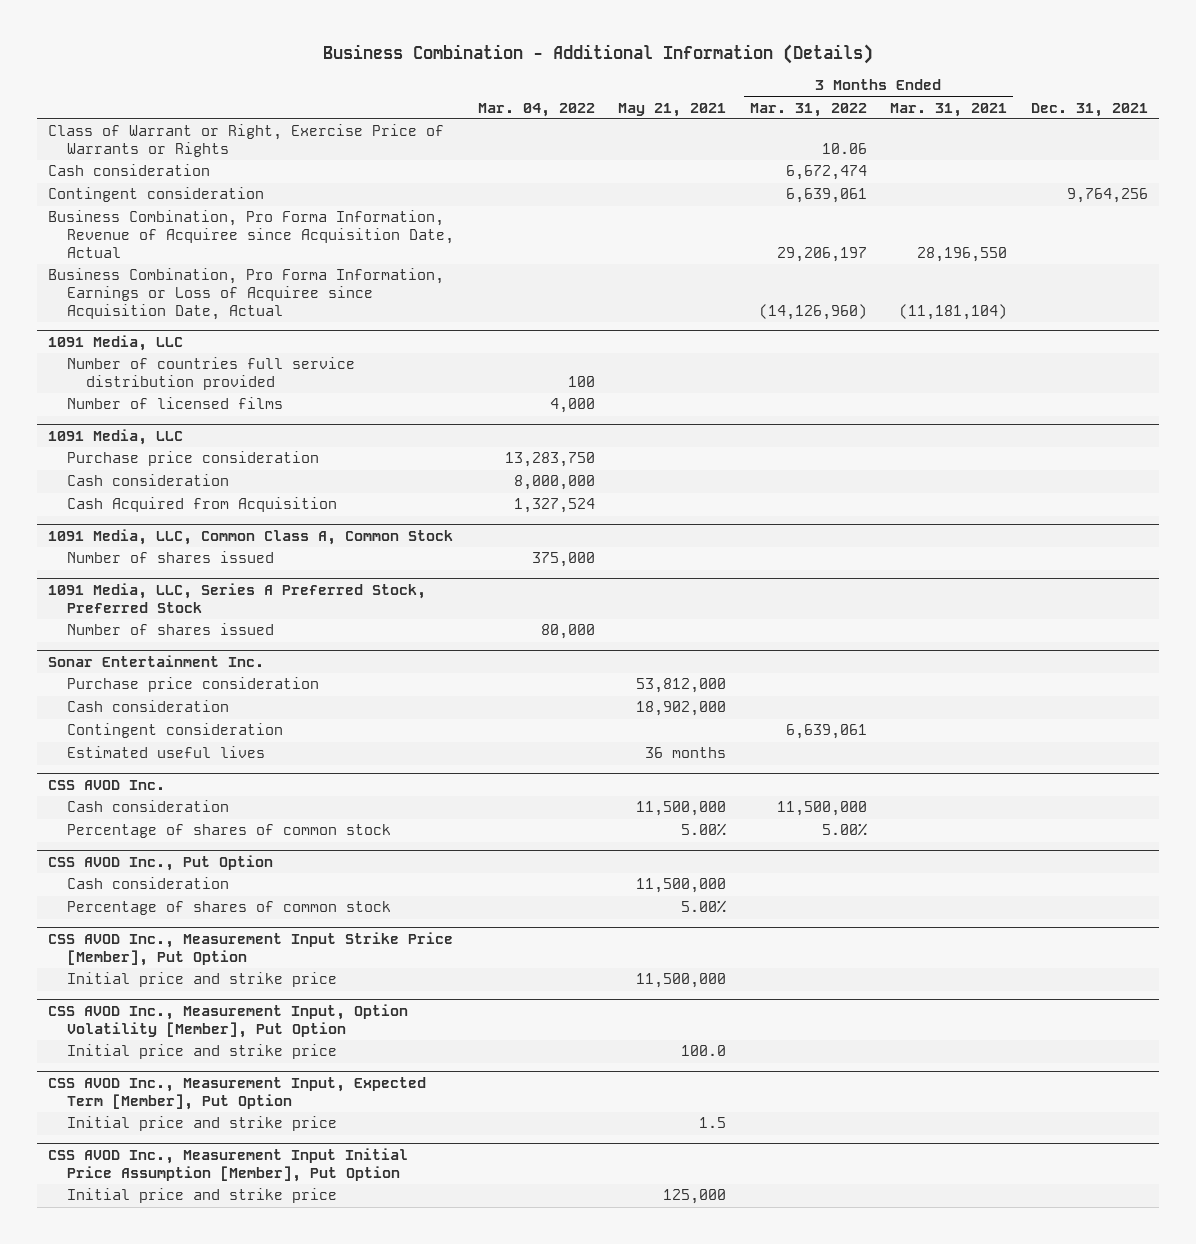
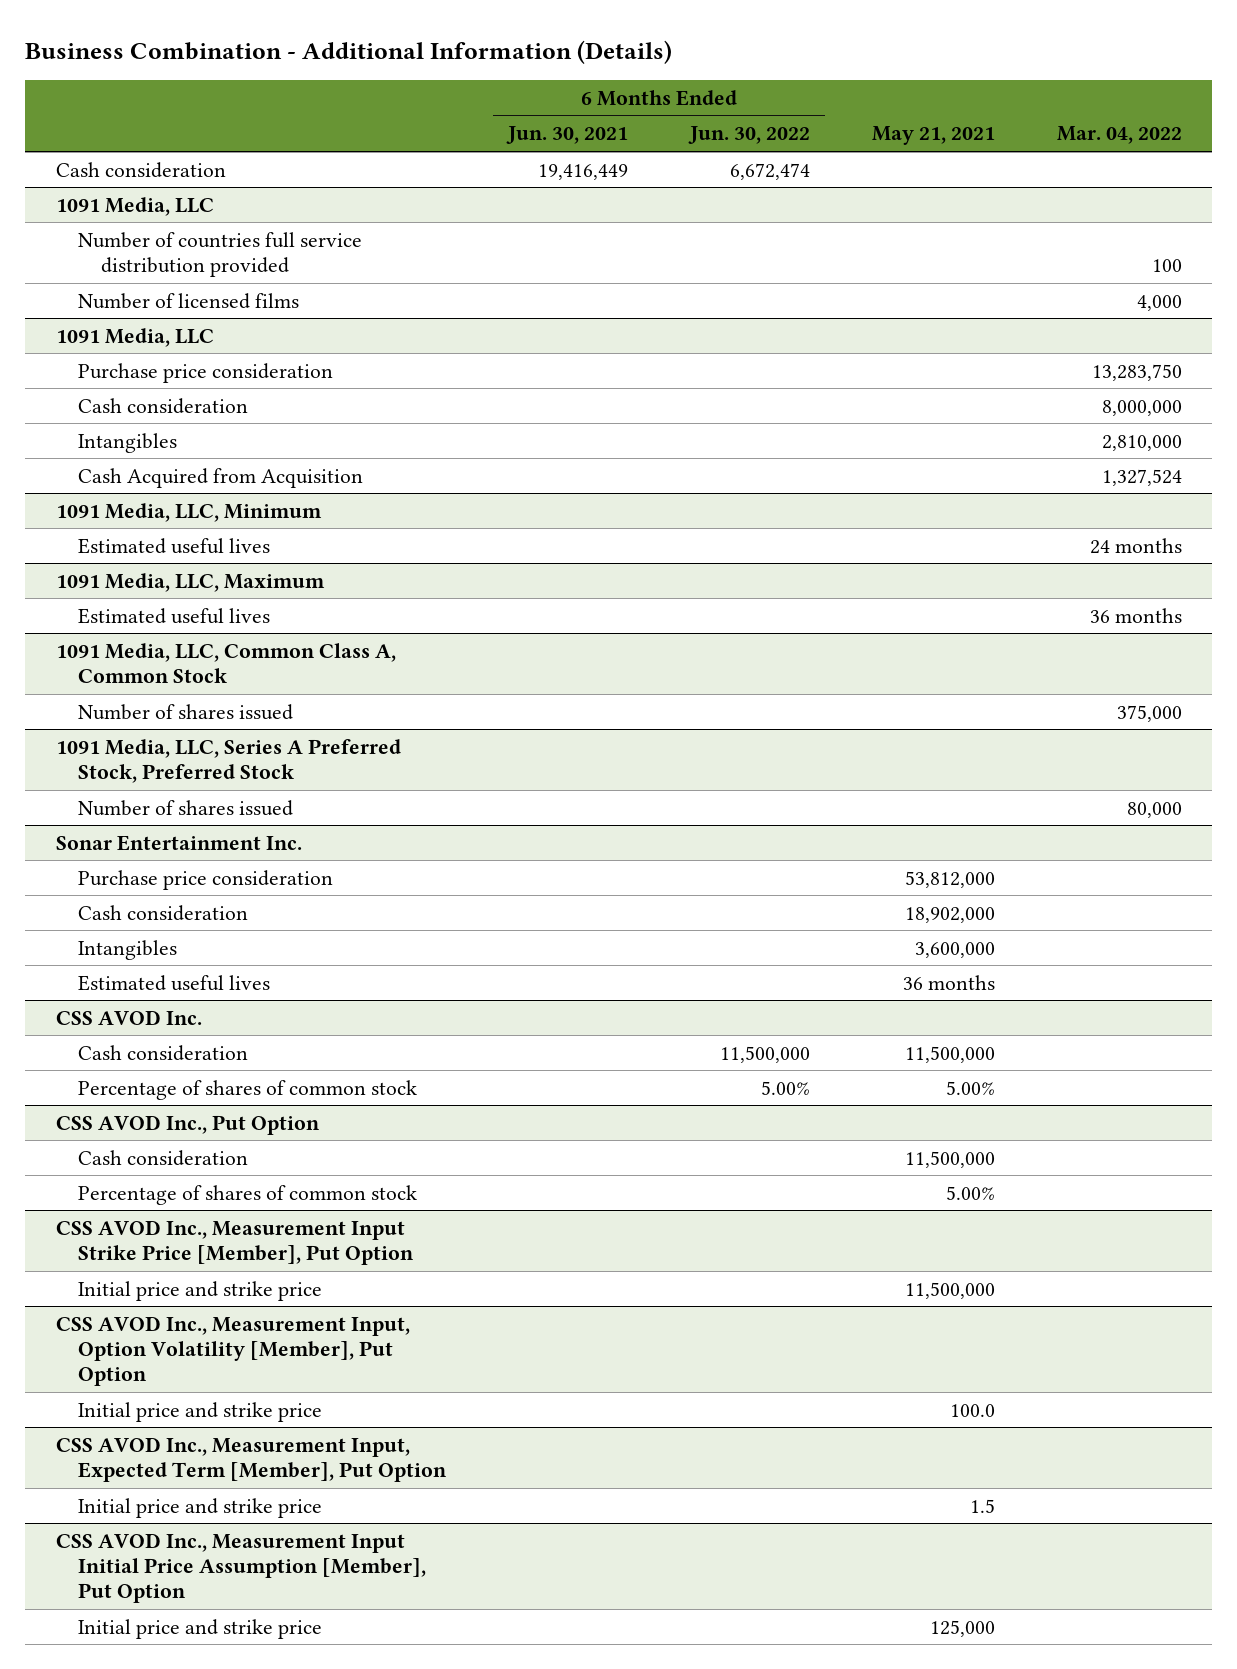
- | Mar. 04, 2022 | May 21, 2021 | 3 Months Ended Mar. 31, 2022 | 3 Months Ended Mar. 31, 2021 | Dec. 31, 2021
+ | 6 Months Ended Jun. 30, 2021 | 6 Months Ended Jun. 30, 2022 | May 21, 2021 | Mar. 04, 2022
- Class of Warrant or Right, Exercise Price of Warrants or Rights | | | 10.06 | |
- Contingent consideration | | | 6,639,061 | | 9,764,256
- Business Combination, Pro Forma Information, Revenue of Acquiree since Acquisition Date, Actual | | | 29,206,197 | 28,196,550 |
- Business Combination, Pro Forma Information, Earnings or Loss of Acquiree since Acquisition Date, Actual | | | (14,126,960) | (11,181,104) |
@ 1091 Media, LLC
+ Intangibles | | | | 2,810,000
+ 1091 Media, LLC, Minimum
+ Estimated useful lives | | | | 24 months
+ 1091 Media, LLC, Maximum
+ Estimated useful lives | | | | 36 months
@ Sonar Entertainment Inc.
- Contingent consideration | | | 6,639,061 | |
+ Intangibles | | | 3,600,000 |

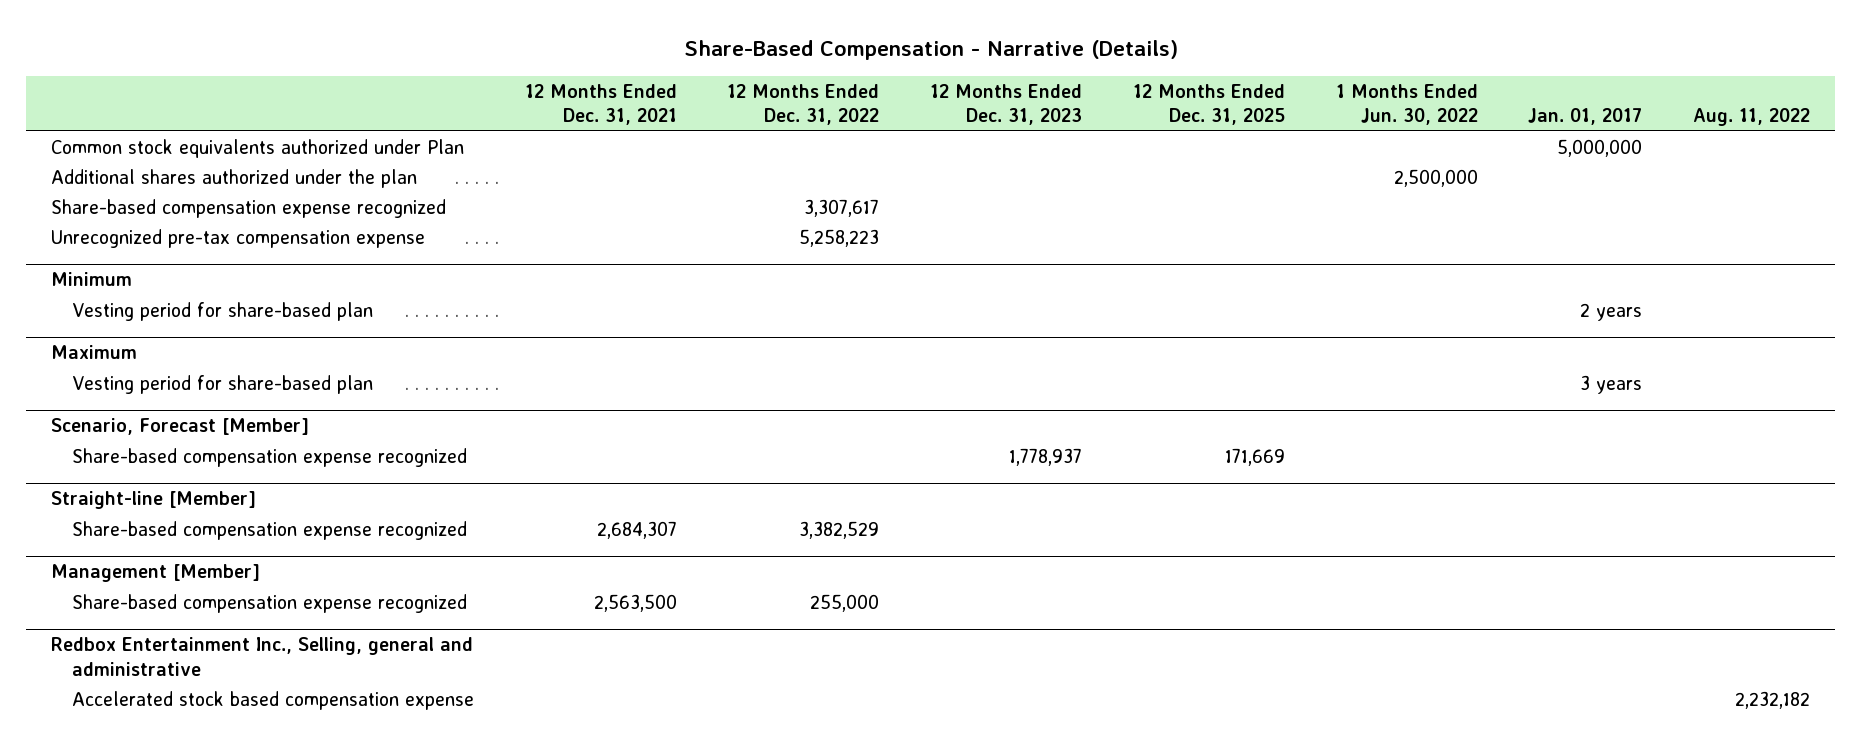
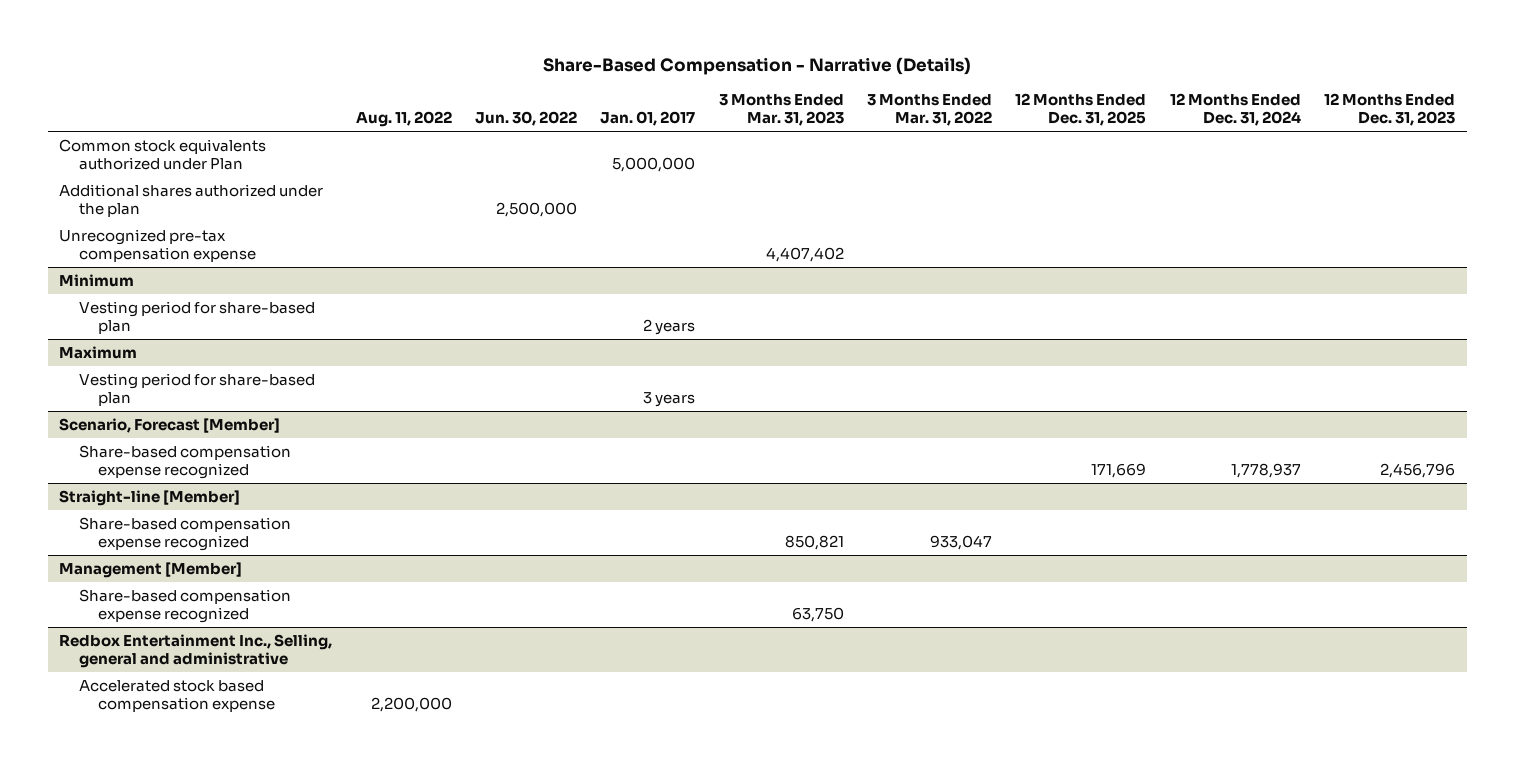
- | 12 Months Ended Dec. 31, 2021 | 12 Months Ended Dec. 31, 2022 | 12 Months Ended Dec. 31, 2023 | 12 Months Ended Dec. 31, 2025 | 1 Months Ended Jun. 30, 2022 | Jan. 01, 2017 | Aug. 11, 2022
+ | Aug. 11, 2022 | Jun. 30, 2022 | Jan. 01, 2017 | 3 Months Ended Mar. 31, 2023 | 3 Months Ended Mar. 31, 2022 | 12 Months Ended Dec. 31, 2025 | 12 Months Ended Dec. 31, 2024 | 12 Months Ended Dec. 31, 2023
- Share-based compensation expense recognized | | 3,307,617 | | | | |
@ Scenario, Forecast [Member]
- Share-based compensation expense recognized | | | 1,778,937 | 171,669 | | |
+ Share-based compensation expense recognized | | | | | | 171,669 | 1,778,937 | 2,456,796
@ Redbox Entertainment Inc., Selling, general and administrative
- Accelerated stock based compensation expense | | | | | | | 2,232,182
+ Accelerated stock based compensation expense | 2,200,000 | | | | | | |

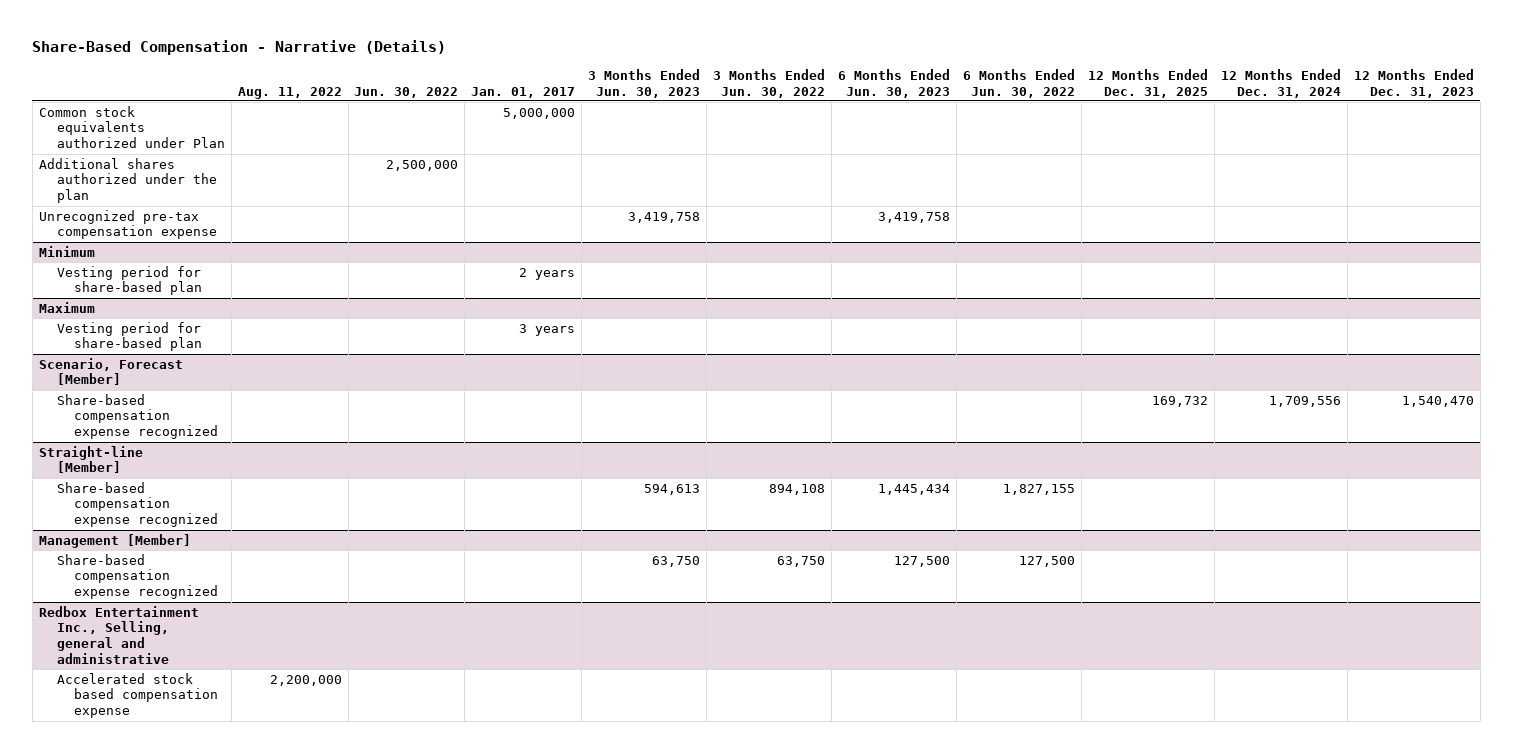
- | Aug. 11, 2022 | Jun. 30, 2022 | Jan. 01, 2017 | 3 Months Ended Mar. 31, 2023 | 3 Months Ended Mar. 31, 2022 | 12 Months Ended Dec. 31, 2025 | 12 Months Ended Dec. 31, 2024 | 12 Months Ended Dec. 31, 2023
+ | Aug. 11, 2022 | Jun. 30, 2022 | Jan. 01, 2017 | 3 Months Ended Jun. 30, 2023 | 3 Months Ended Jun. 30, 2022 | 6 Months Ended Jun. 30, 2023 | 6 Months Ended Jun. 30, 2022 | 12 Months Ended Dec. 31, 2025 | 12 Months Ended Dec. 31, 2024 | 12 Months Ended Dec. 31, 2023
@ Scenario, Forecast [Member]
- Share-based compensation expense recognized | | | | | | 171,669 | 1,778,937 | 2,456,796
+ Share-based compensation expense recognized | | | | | | | | 169,732 | 1,709,556 | 1,540,470

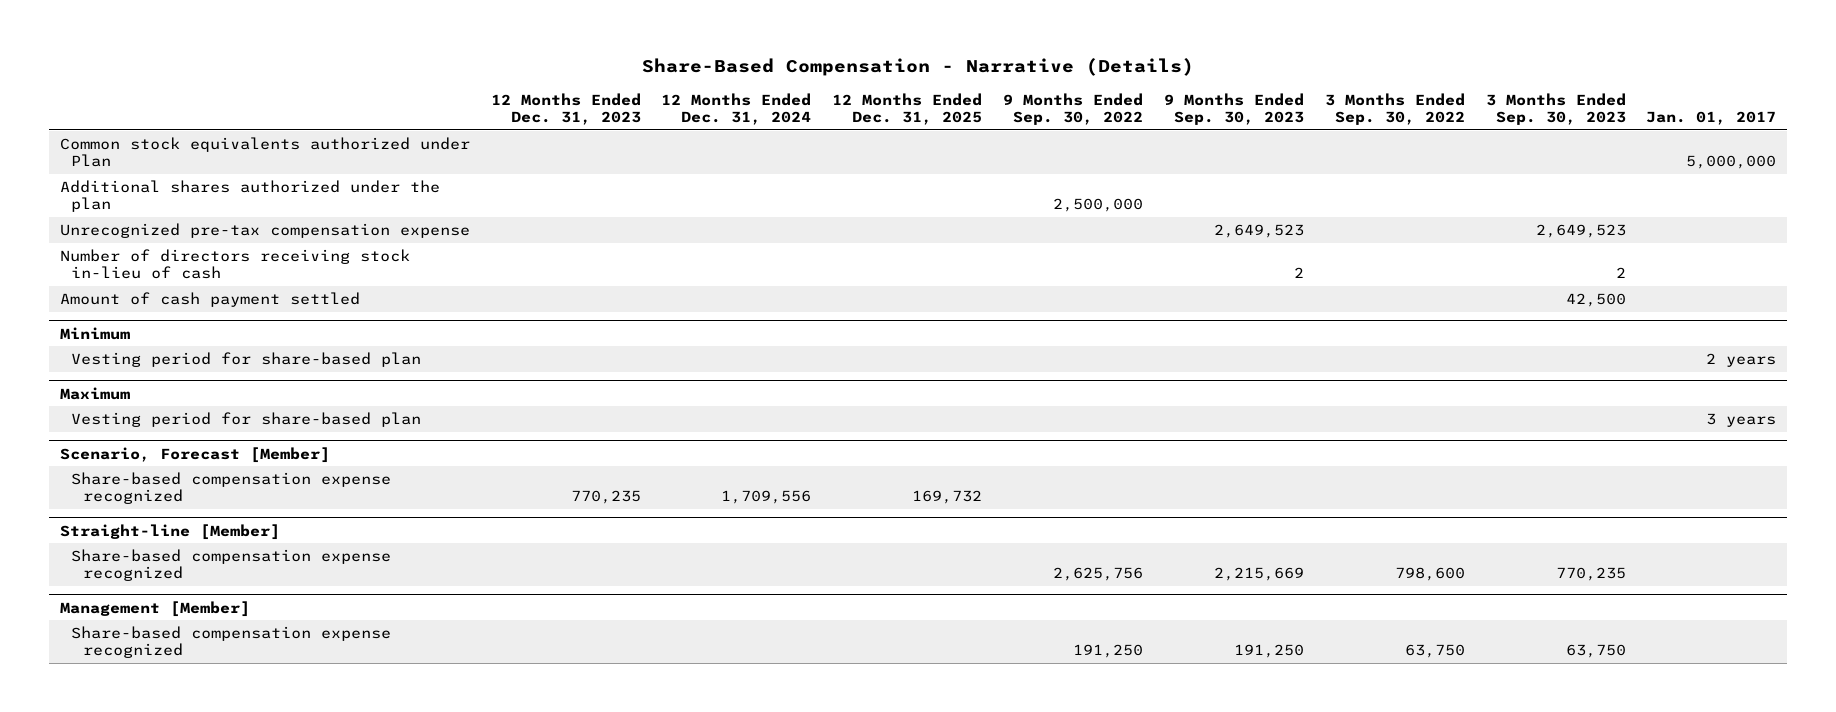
- | Aug. 11, 2022 | Jun. 30, 2022 | Jan. 01, 2017 | 3 Months Ended Jun. 30, 2023 | 3 Months Ended Jun. 30, 2022 | 6 Months Ended Jun. 30, 2023 | 6 Months Ended Jun. 30, 2022 | 12 Months Ended Dec. 31, 2025 | 12 Months Ended Dec. 31, 2024 | 12 Months Ended Dec. 31, 2023
+ | 12 Months Ended Dec. 31, 2023 | 12 Months Ended Dec. 31, 2024 | 12 Months Ended Dec. 31, 2025 | 9 Months Ended Sep. 30, 2022 | 9 Months Ended Sep. 30, 2023 | 3 Months Ended Sep. 30, 2022 | 3 Months Ended Sep. 30, 2023 | Jan. 01, 2017
+ Number of directors receiving stock in-lieu of cash | | | | | 2 | | 2 |
+ Amount of cash payment settled | | | | | | | 42,500 |
@ Scenario, Forecast [Member]
- Share-based compensation expense recognized | | | | | | | | 169,732 | 1,709,556 | 1,540,470
+ Share-based compensation expense recognized | 770,235 | 1,709,556 | 169,732 | | | | |
- Redbox Entertainment Inc., Selling, general and administrative
- Accelerated stock based compensation expense | 2,200,000 | | | | | | | | |

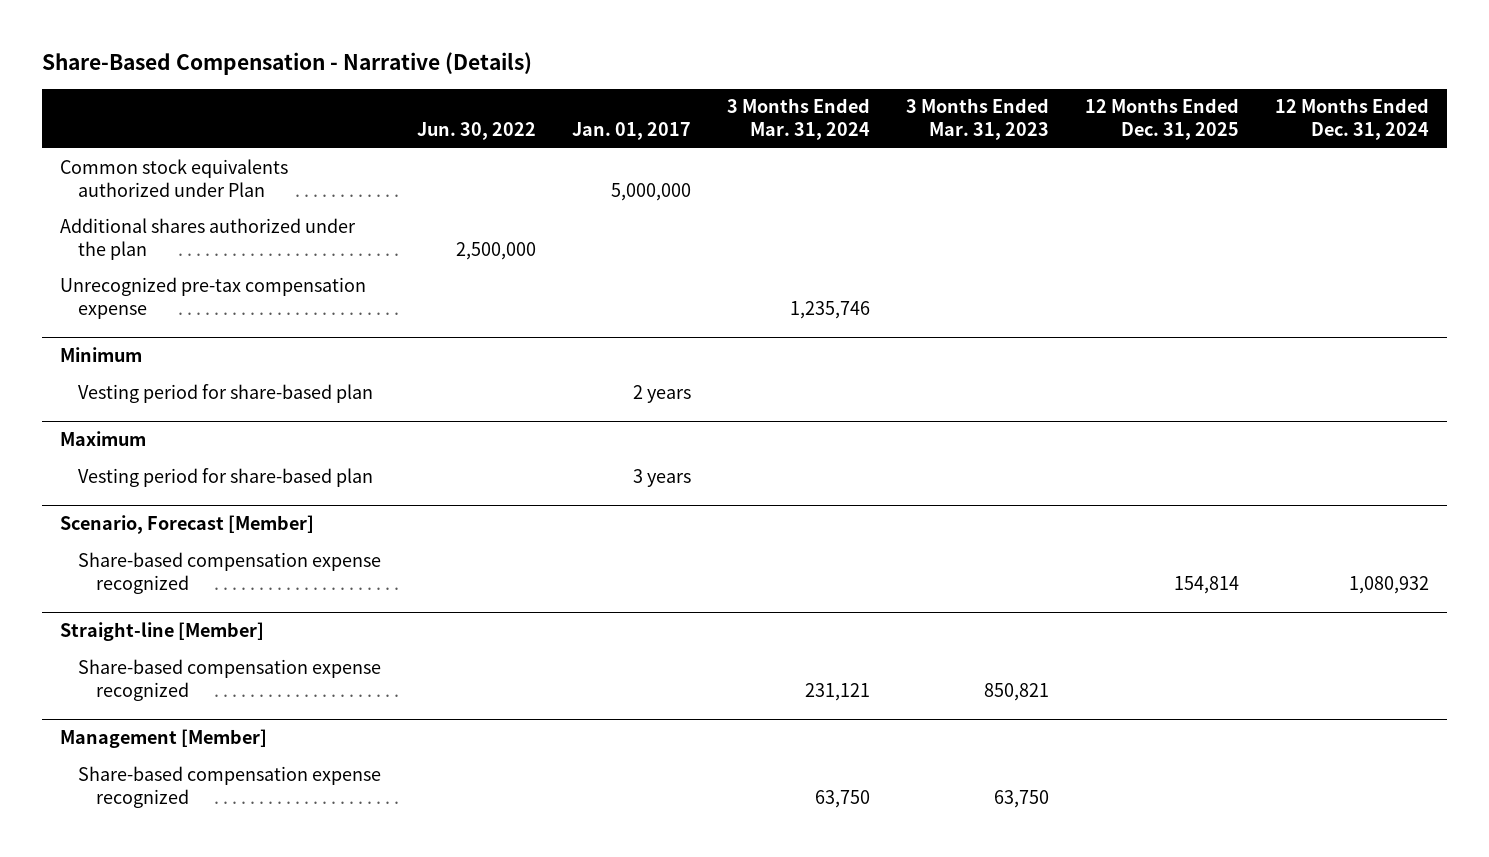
- | 12 Months Ended Dec. 31, 2023 | 12 Months Ended Dec. 31, 2024 | 12 Months Ended Dec. 31, 2025 | 9 Months Ended Sep. 30, 2022 | 9 Months Ended Sep. 30, 2023 | 3 Months Ended Sep. 30, 2022 | 3 Months Ended Sep. 30, 2023 | Jan. 01, 2017
+ | Jun. 30, 2022 | Jan. 01, 2017 | 3 Months Ended Mar. 31, 2024 | 3 Months Ended Mar. 31, 2023 | 12 Months Ended Dec. 31, 2025 | 12 Months Ended Dec. 31, 2024
- Number of directors receiving stock in-lieu of cash | | | | | 2 | | 2 |
- Amount of cash payment settled | | | | | | | 42,500 |
@ Scenario, Forecast [Member]
- Share-based compensation expense recognized | 770,235 | 1,709,556 | 169,732 | | | | |
+ Share-based compensation expense recognized | | | | | 154,814 | 1,080,932

